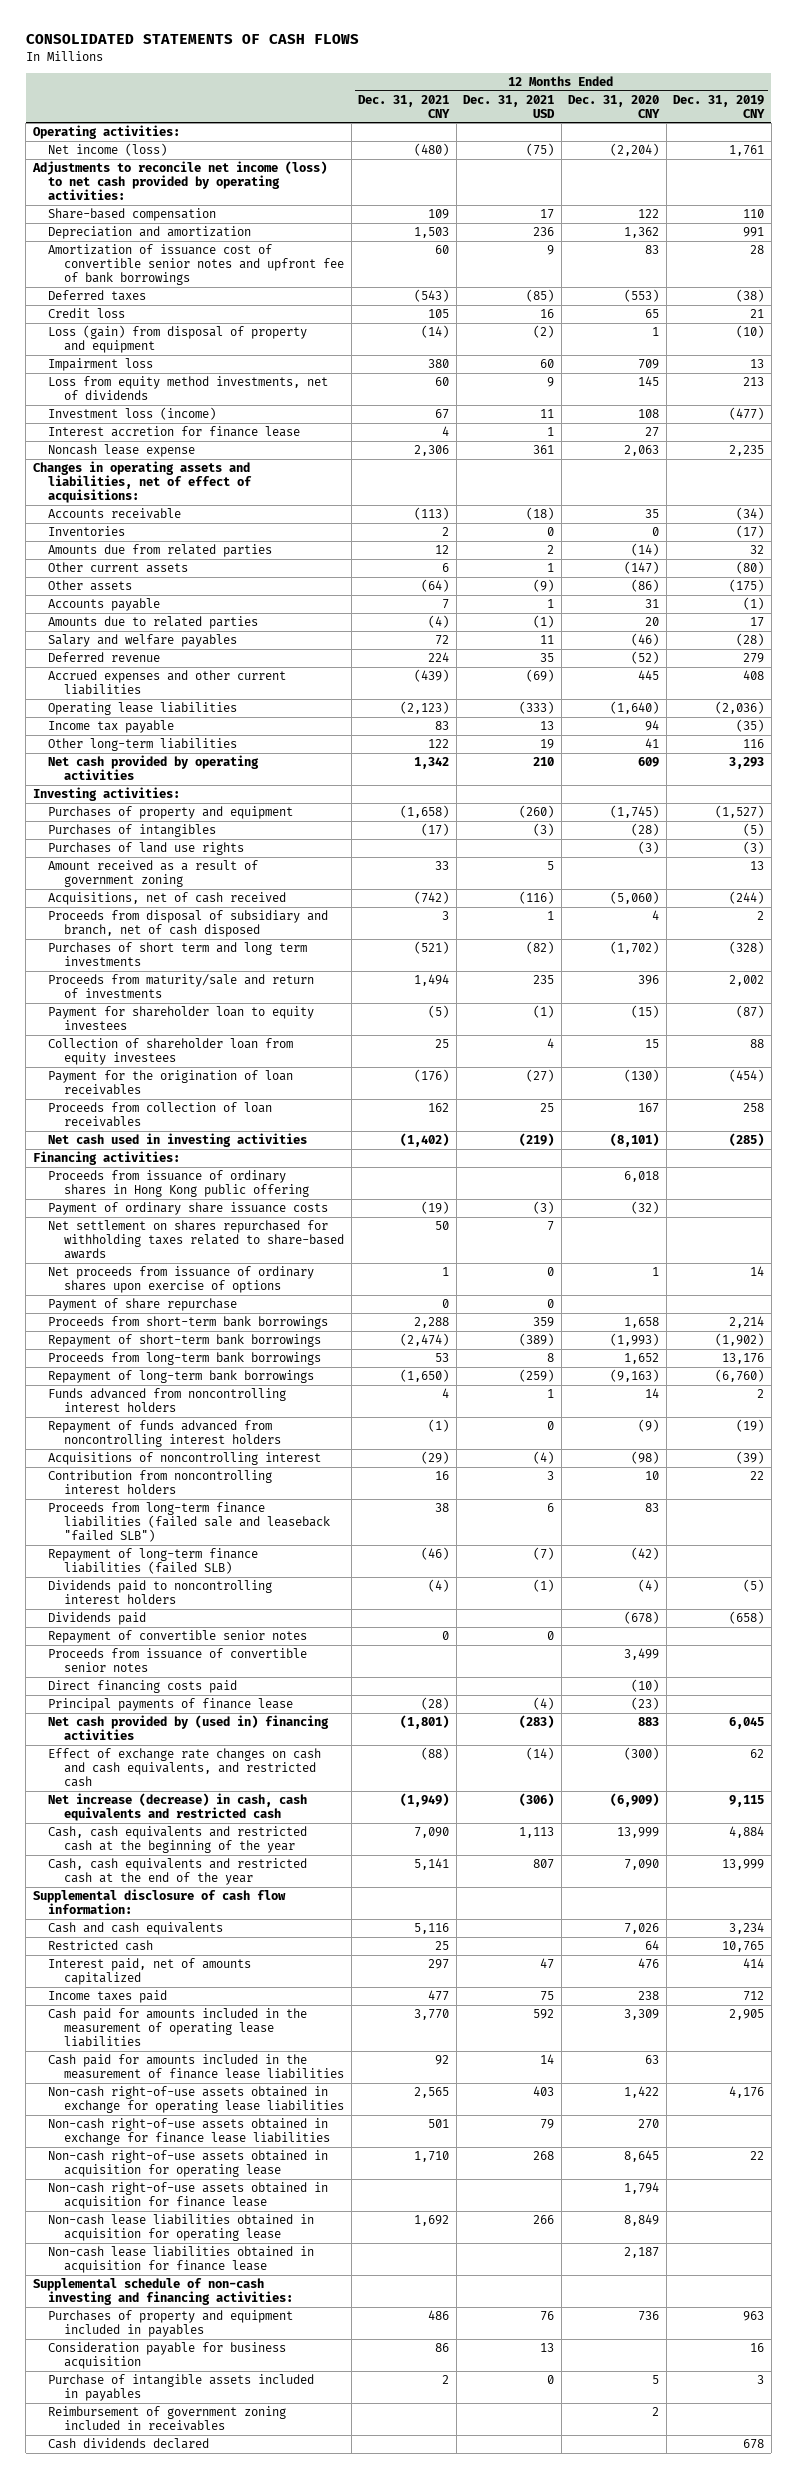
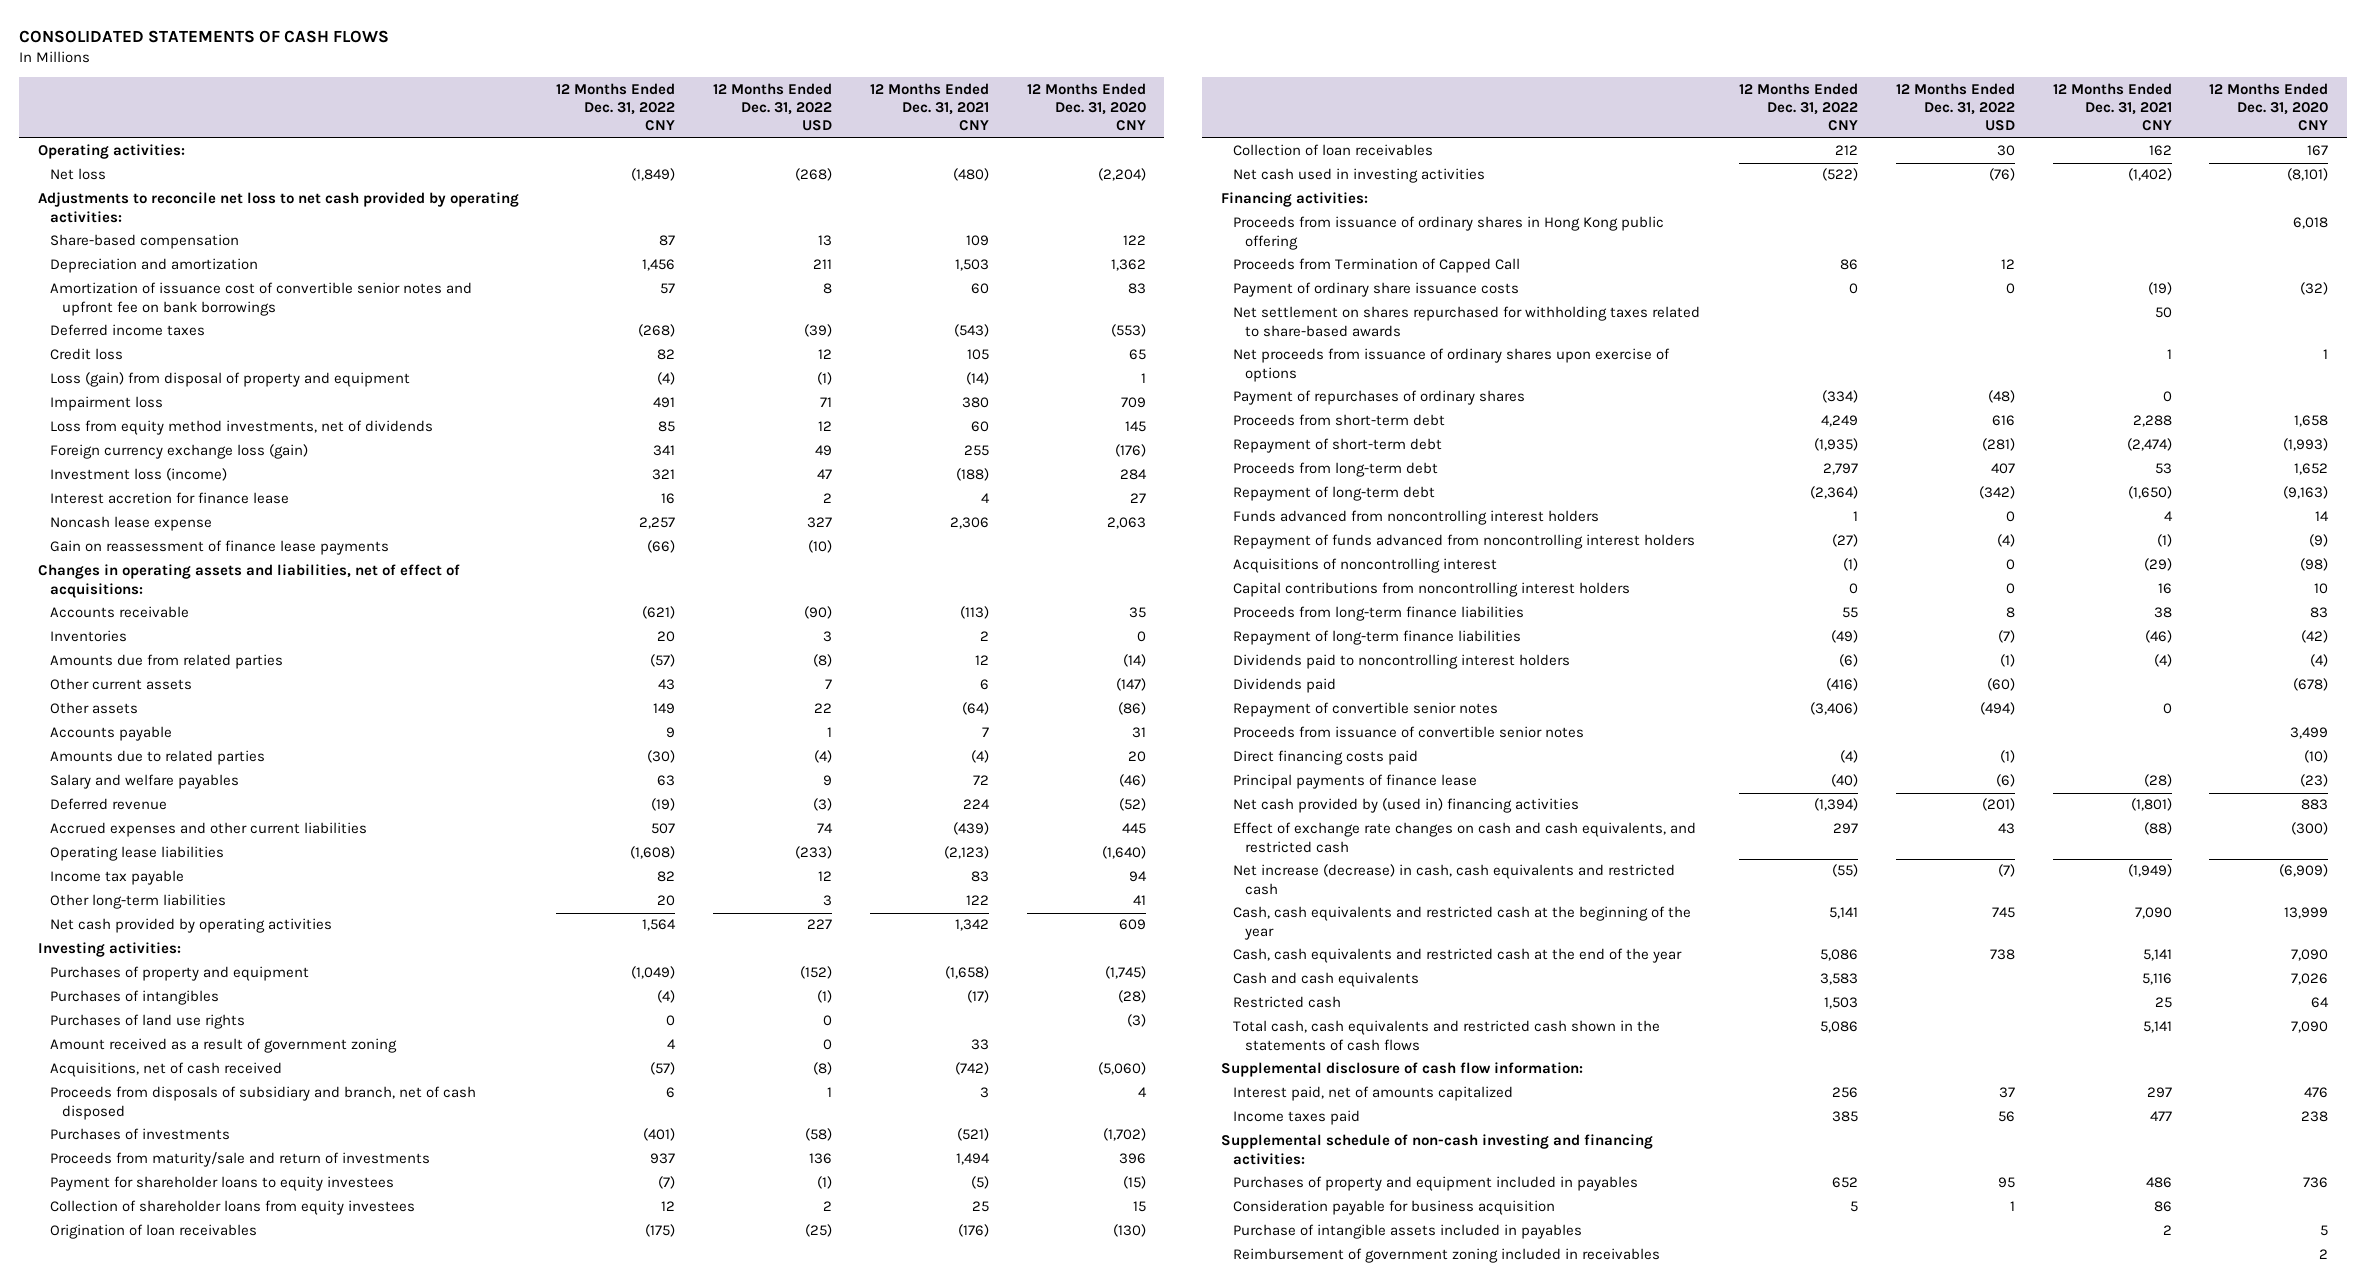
- | 12 Months Ended Dec. 31, 2021 CNY | 12 Months Ended Dec. 31, 2021 USD | 12 Months Ended Dec. 31, 2020 CNY | 12 Months Ended Dec. 31, 2019 CNY
+ | 12 Months Ended Dec. 31, 2022 CNY | 12 Months Ended Dec. 31, 2022 USD | 12 Months Ended Dec. 31, 2021 CNY | 12 Months Ended Dec. 31, 2020 CNY
- Net income (loss) | (480) | (75) | (2,204) | 1,761
- Adjustments to reconcile net income (loss) to net cash provided by operating activities:
+ Net loss | (1,849) | (268) | (480) | (2,204)
+ Adjustments to reconcile net loss to net cash provided by operating activities:
- Amortization of issuance cost of convertible senior notes and upfront fee of bank borrowings | 60 | 9 | 83 | 28
- Deferred taxes | (543) | (85) | (553) | (38)
+ Amortization of issuance cost of convertible senior notes and upfront fee on bank borrowings | 57 | 8 | 60 | 83
+ Deferred income taxes | (268) | (39) | (543) | (553)
- Investment loss (income) | 67 | 11 | 108 | (477)
+ Foreign currency exchange loss (gain) | 341 | 49 | 255 | (176)
+ Investment loss (income) | 321 | 47 | (188) | 284
+ Gain on reassessment of finance lease payments | (66) | (10) | |
- Proceeds from disposal of subsidiary and branch, net of cash disposed | 3 | 1 | 4 | 2
- Purchases of short term and long term investments | (521) | (82) | (1,702) | (328)
+ Proceeds from disposals of subsidiary and branch, net of cash disposed | 6 | 1 | 3 | 4
+ Purchases of investments | (401) | (58) | (521) | (1,702)
- Payment for shareholder loan to equity investees | (5) | (1) | (15) | (87)
- Collection of shareholder loan from equity investees | 25 | 4 | 15 | 88
- Payment for the origination of loan receivables | (176) | (27) | (130) | (454)
- Proceeds from collection of loan receivables | 162 | 25 | 167 | 258
+ Payment for shareholder loans to equity investees | (7) | (1) | (5) | (15)
+ Collection of shareholder loans from equity investees | 12 | 2 | 25 | 15
+ Origination of loan receivables | (175) | (25) | (176) | (130)
+ Collection of loan receivables | 212 | 30 | 162 | 167
+ Proceeds from Termination of Capped Call | 86 | 12 | |
- Payment of share repurchase | 0 | 0 | |
- Proceeds from short-term bank borrowings | 2,288 | 359 | 1,658 | 2,214
- Repayment of short-term bank borrowings | (2,474) | (389) | (1,993) | (1,902)
- Proceeds from long-term bank borrowings | 53 | 8 | 1,652 | 13,176
- Repayment of long-term bank borrowings | (1,650) | (259) | (9,163) | (6,760)
+ Payment of repurchases of ordinary shares | (334) | (48) | 0 |
+ Proceeds from short-term debt | 4,249 | 616 | 2,288 | 1,658
+ Repayment of short-term debt | (1,935) | (281) | (2,474) | (1,993)
+ Proceeds from long-term debt | 2,797 | 407 | 53 | 1,652
+ Repayment of long-term debt | (2,364) | (342) | (1,650) | (9,163)
- Contribution from noncontrolling interest holders | 16 | 3 | 10 | 22
- Proceeds from long-term finance liabilities (failed sale and leaseback "failed SLB") | 38 | 6 | 83 |
- Repayment of long-term finance liabilities (failed SLB) | (46) | (7) | (42) |
+ Capital contributions from noncontrolling interest holders | 0 | 0 | 16 | 10
+ Proceeds from long-term finance liabilities | 55 | 8 | 38 | 83
+ Repayment of long-term finance liabilities | (49) | (7) | (46) | (42)
+ Total cash, cash equivalents and restricted cash shown in the statements of cash flows | 5,086 | | 5,141 | 7,090
moved down: Supplemental disclosure of cash flow information:
- Cash paid for amounts included in the measurement of operating lease liabilities | 3,770 | 592 | 3,309 | 2,905
- Cash paid for amounts included in the measurement of finance lease liabilities | 92 | 14 | 63 |
- Non-cash right-of-use assets obtained in exchange for operating lease liabilities | 2,565 | 403 | 1,422 | 4,176
- Non-cash right-of-use assets obtained in exchange for finance lease liabilities | 501 | 79 | 270 |
- Non-cash right-of-use assets obtained in acquisition for operating lease | 1,710 | 268 | 8,645 | 22
- Non-cash right-of-use assets obtained in acquisition for finance lease | | | 1,794 |
- Non-cash lease liabilities obtained in acquisition for operating lease | 1,692 | 266 | 8,849 |
- Non-cash lease liabilities obtained in acquisition for finance lease | | | 2,187 |
- Cash dividends declared | | | | 678

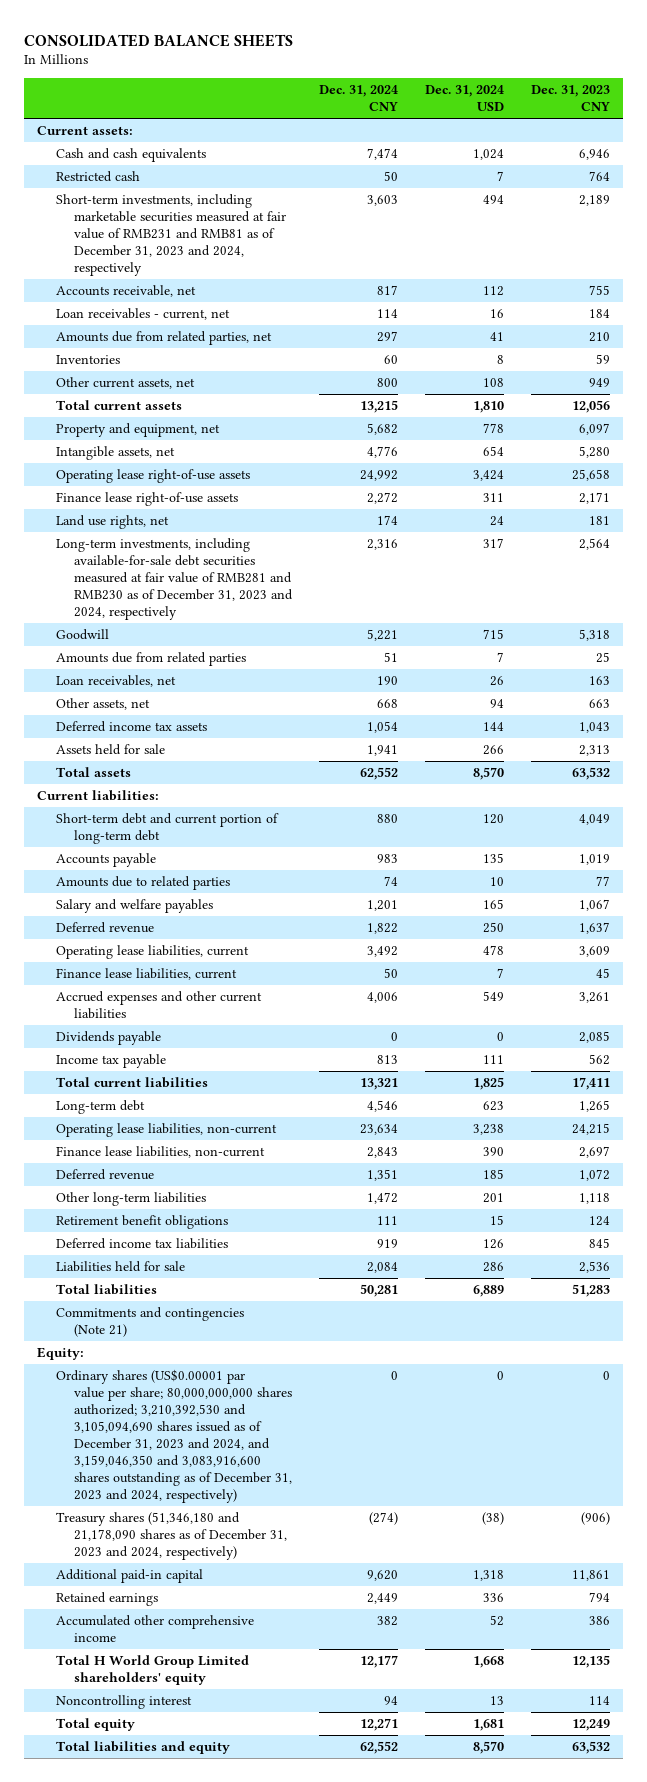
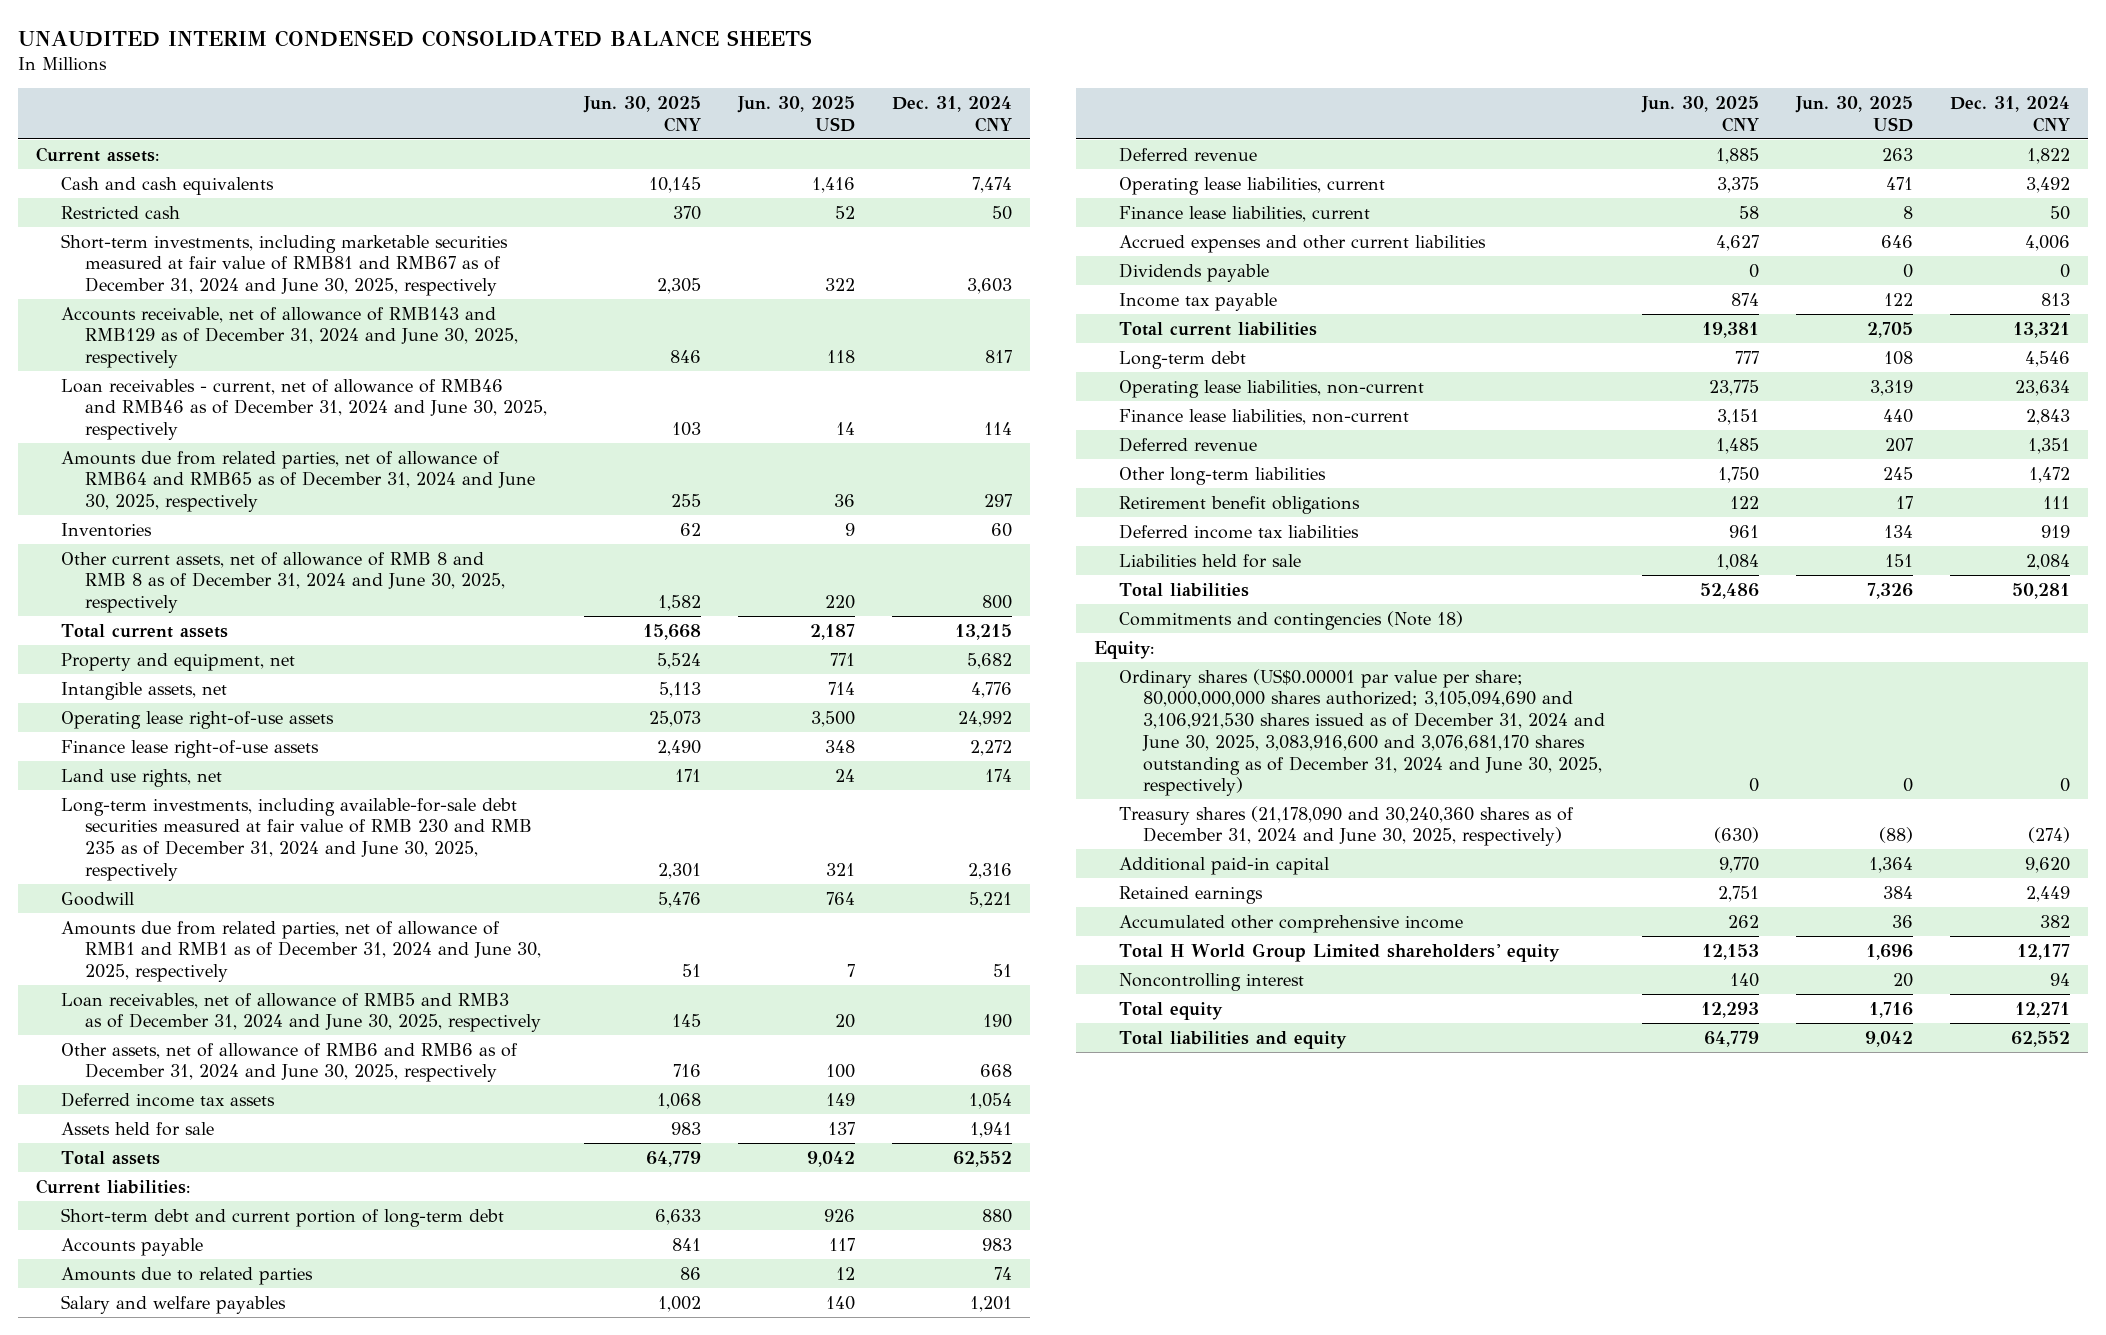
- CONSOLIDATED BALANCE SHEETS
+ UNAUDITED INTERIM CONDENSED CONSOLIDATED BALANCE SHEETS
- | Dec. 31, 2024 CNY | Dec. 31, 2024 USD | Dec. 31, 2023 CNY
+ | Jun. 30, 2025 CNY | Jun. 30, 2025 USD | Dec. 31, 2024 CNY
- Short-term investments, including marketable securities measured at fair value of RMB231 and RMB81 as of December 31, 2023 and 2024, respectively | 3,603 | 494 | 2,189
- Accounts receivable, net | 817 | 112 | 755
- Loan receivables - current, net | 114 | 16 | 184
- Amounts due from related parties, net | 297 | 41 | 210
+ Short-term investments, including marketable securities measured at fair value of RMB81 and RMB67 as of December 31, 2024 and June 30, 2025, respectively | 2,305 | 322 | 3,603
+ Accounts receivable, net of allowance of RMB143 and RMB129 as of December 31, 2024 and June 30, 2025, respectively | 846 | 118 | 817
+ Loan receivables - current, net of allowance of RMB46 and RMB46 as of December 31, 2024 and June 30, 2025, respectively | 103 | 14 | 114
+ Amounts due from related parties, net of allowance of RMB64 and RMB65 as of December 31, 2024 and June 30, 2025, respectively | 255 | 36 | 297
- Other current assets, net | 800 | 108 | 949
+ Other current assets, net of allowance of RMB 8 and RMB 8 as of December 31, 2024 and June 30, 2025, respectively | 1,582 | 220 | 800
- Long-term investments, including available-for-sale debt securities measured at fair value of RMB281 and RMB230 as of December 31, 2023 and 2024, respectively | 2,316 | 317 | 2,564
+ Long-term investments, including available-for-sale debt securities measured at fair value of RMB 230 and RMB 235 as of December 31, 2024 and June 30, 2025, respectively | 2,301 | 321 | 2,316
- Amounts due from related parties | 51 | 7 | 25
- Loan receivables, net | 190 | 26 | 163
- Other assets, net | 668 | 94 | 663
+ Amounts due from related parties, net of allowance of RMB1 and RMB1 as of December 31, 2024 and June 30, 2025, respectively | 51 | 7 | 51
+ Loan receivables, net of allowance of RMB5 and RMB3 as of December 31, 2024 and June 30, 2025, respectively | 145 | 20 | 190
+ Other assets, net of allowance of RMB6 and RMB6 as of December 31, 2024 and June 30, 2025, respectively | 716 | 100 | 668
- Commitments and contingencies (Note 21)
+ Commitments and contingencies (Note 18)
- Ordinary shares (US$0.00001 par value per share; 80,000,000,000 shares authorized; 3,210,392,530 and 3,105,094,690 shares issued as of December 31, 2023 and 2024, and 3,159,046,350 and 3,083,916,600 shares outstanding as of December 31, 2023 and 2024, respectively) | 0 | 0 | 0
- Treasury shares (51,346,180 and 21,178,090 shares as of December 31, 2023 and 2024, respectively) | (274) | (38) | (906)
+ Ordinary shares (US$0.00001 par value per share; 80,000,000,000 shares authorized; 3,105,094,690 and 3,106,921,530 shares issued as of December 31, 2024 and June 30, 2025, 3,083,916,600 and 3,076,681,170 shares outstanding as of December 31, 2024 and June 30, 2025, respectively) | 0 | 0 | 0
+ Treasury shares (21,178,090 and 30,240,360 shares as of December 31, 2024 and June 30, 2025, respectively) | (630) | (88) | (274)

